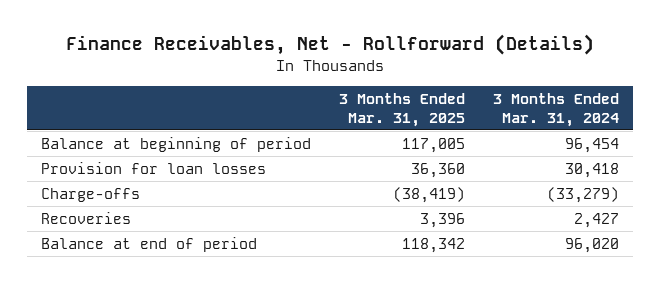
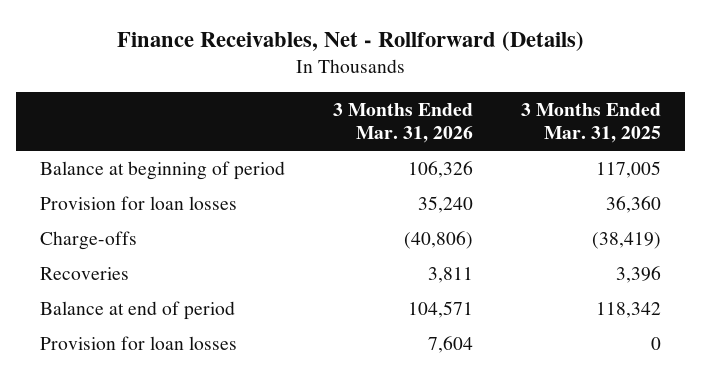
- | 3 Months Ended Mar. 31, 2025 | 3 Months Ended Mar. 31, 2024
+ | 3 Months Ended Mar. 31, 2026 | 3 Months Ended Mar. 31, 2025
+ Provision for loan losses | 7,604 | 0

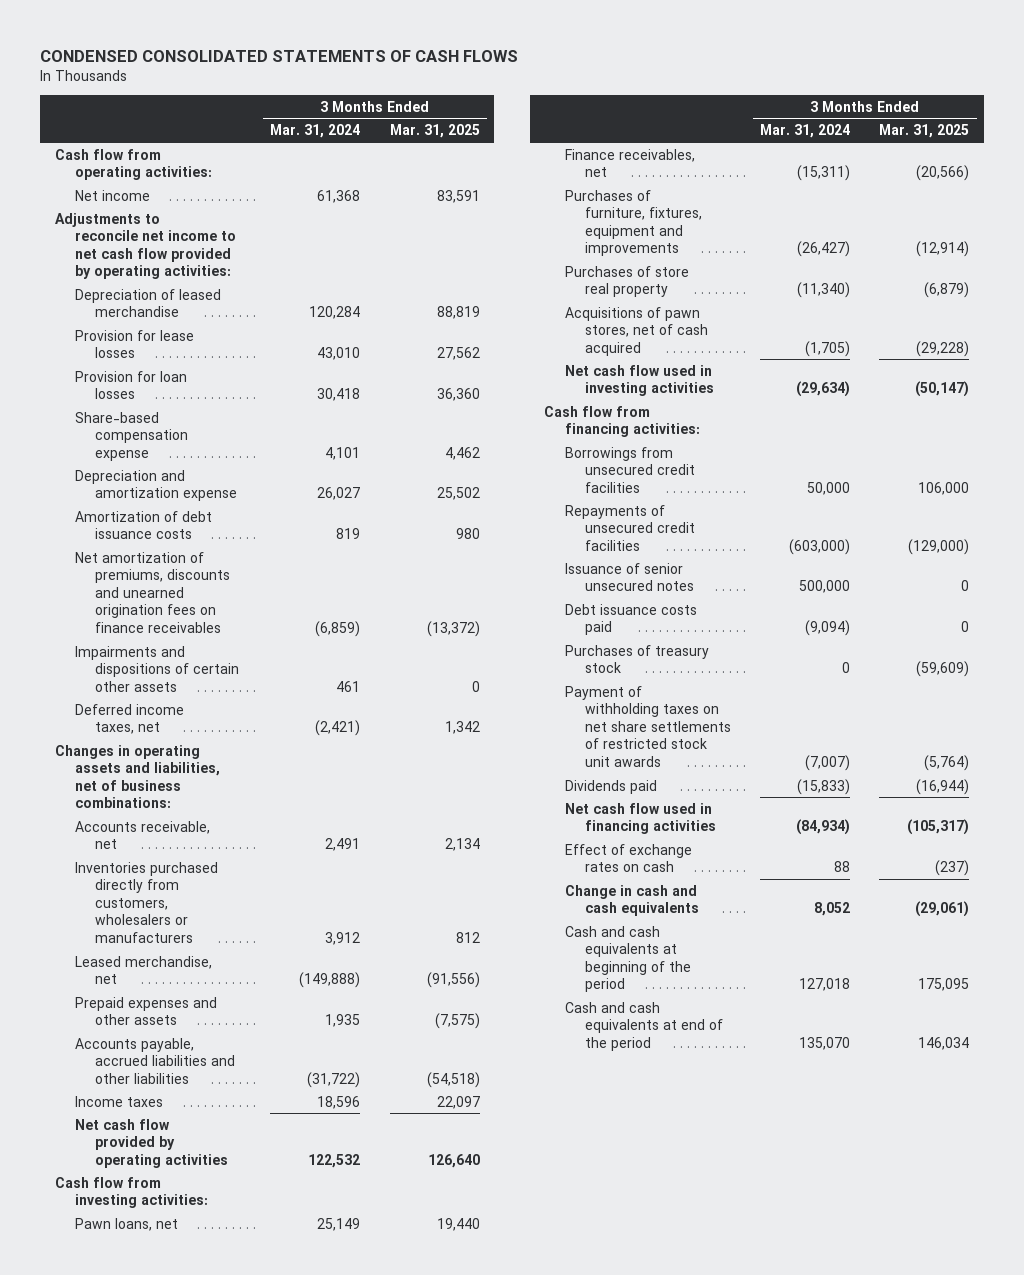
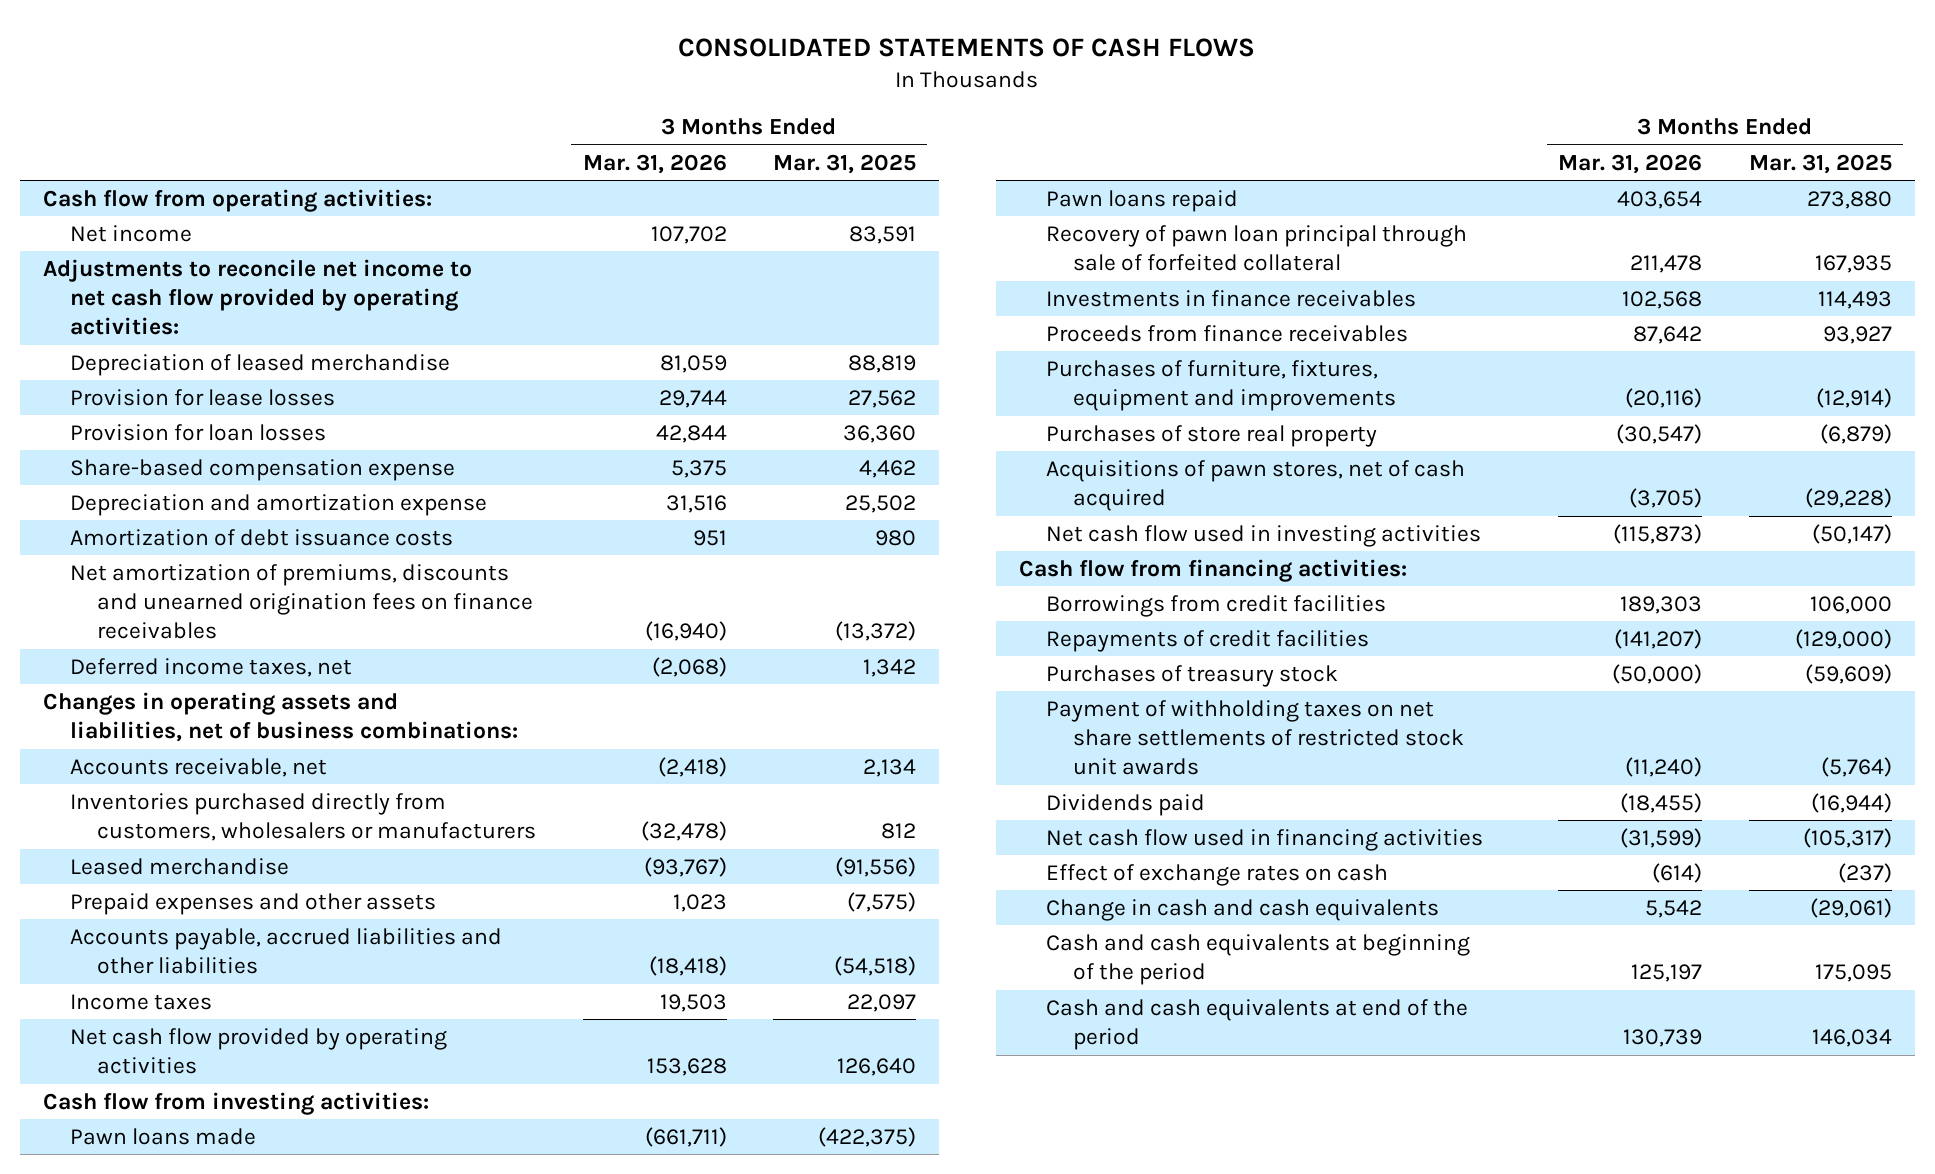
- CONDENSED CONSOLIDATED STATEMENTS OF CASH FLOWS
+ CONSOLIDATED STATEMENTS OF CASH FLOWS
- | 3 Months Ended Mar. 31, 2024 | 3 Months Ended Mar. 31, 2025
+ | 3 Months Ended Mar. 31, 2026 | 3 Months Ended Mar. 31, 2025
- Impairments and dispositions of certain other assets | 461 | 0
- Leased merchandise, net | (149,888) | (91,556)
+ Leased merchandise | (93,767) | (91,556)
- Pawn loans, net | 25,149 | 19,440
- Finance receivables, net | (15,311) | (20,566)
+ Pawn loans made | (661,711) | (422,375)
+ Pawn loans repaid | 403,654 | 273,880
+ Recovery of pawn loan principal through sale of forfeited collateral | 211,478 | 167,935
+ Investments in finance receivables | 102,568 | 114,493
+ Proceeds from finance receivables | 87,642 | 93,927
- Borrowings from unsecured credit facilities | 50,000 | 106,000
- Repayments of unsecured credit facilities | (603,000) | (129,000)
- Issuance of senior unsecured notes | 500,000 | 0
- Debt issuance costs paid | (9,094) | 0
+ Borrowings from credit facilities | 189,303 | 106,000
+ Repayments of credit facilities | (141,207) | (129,000)

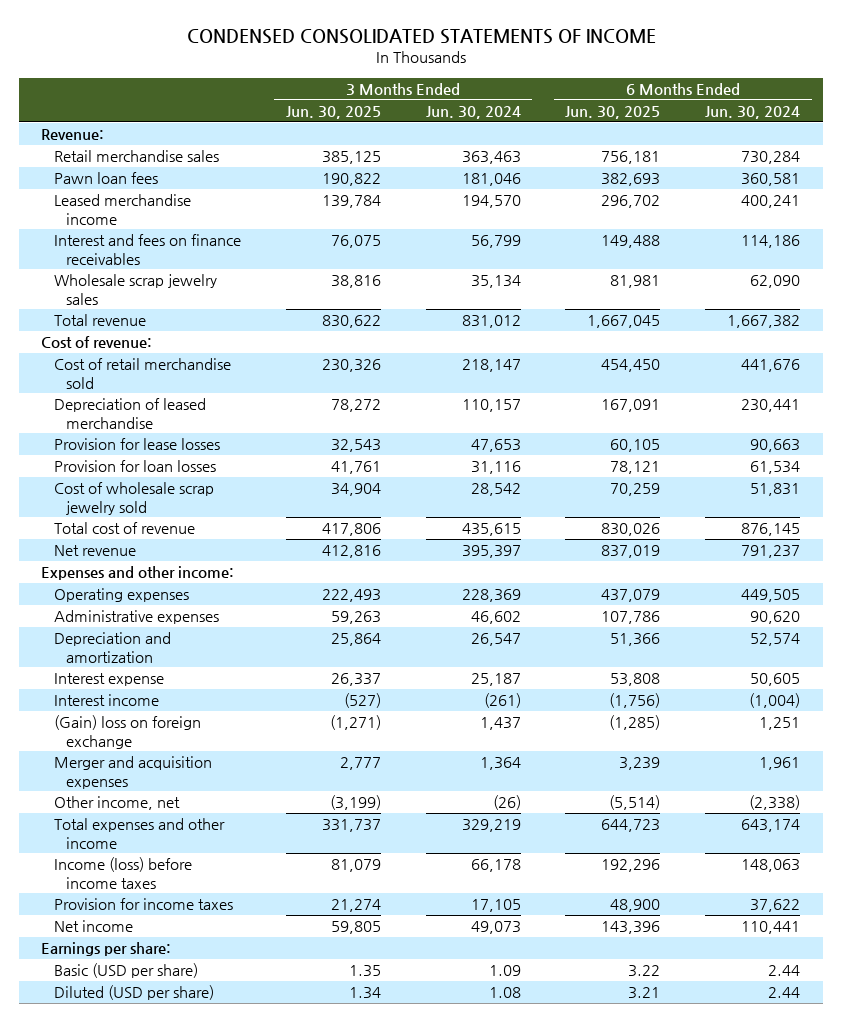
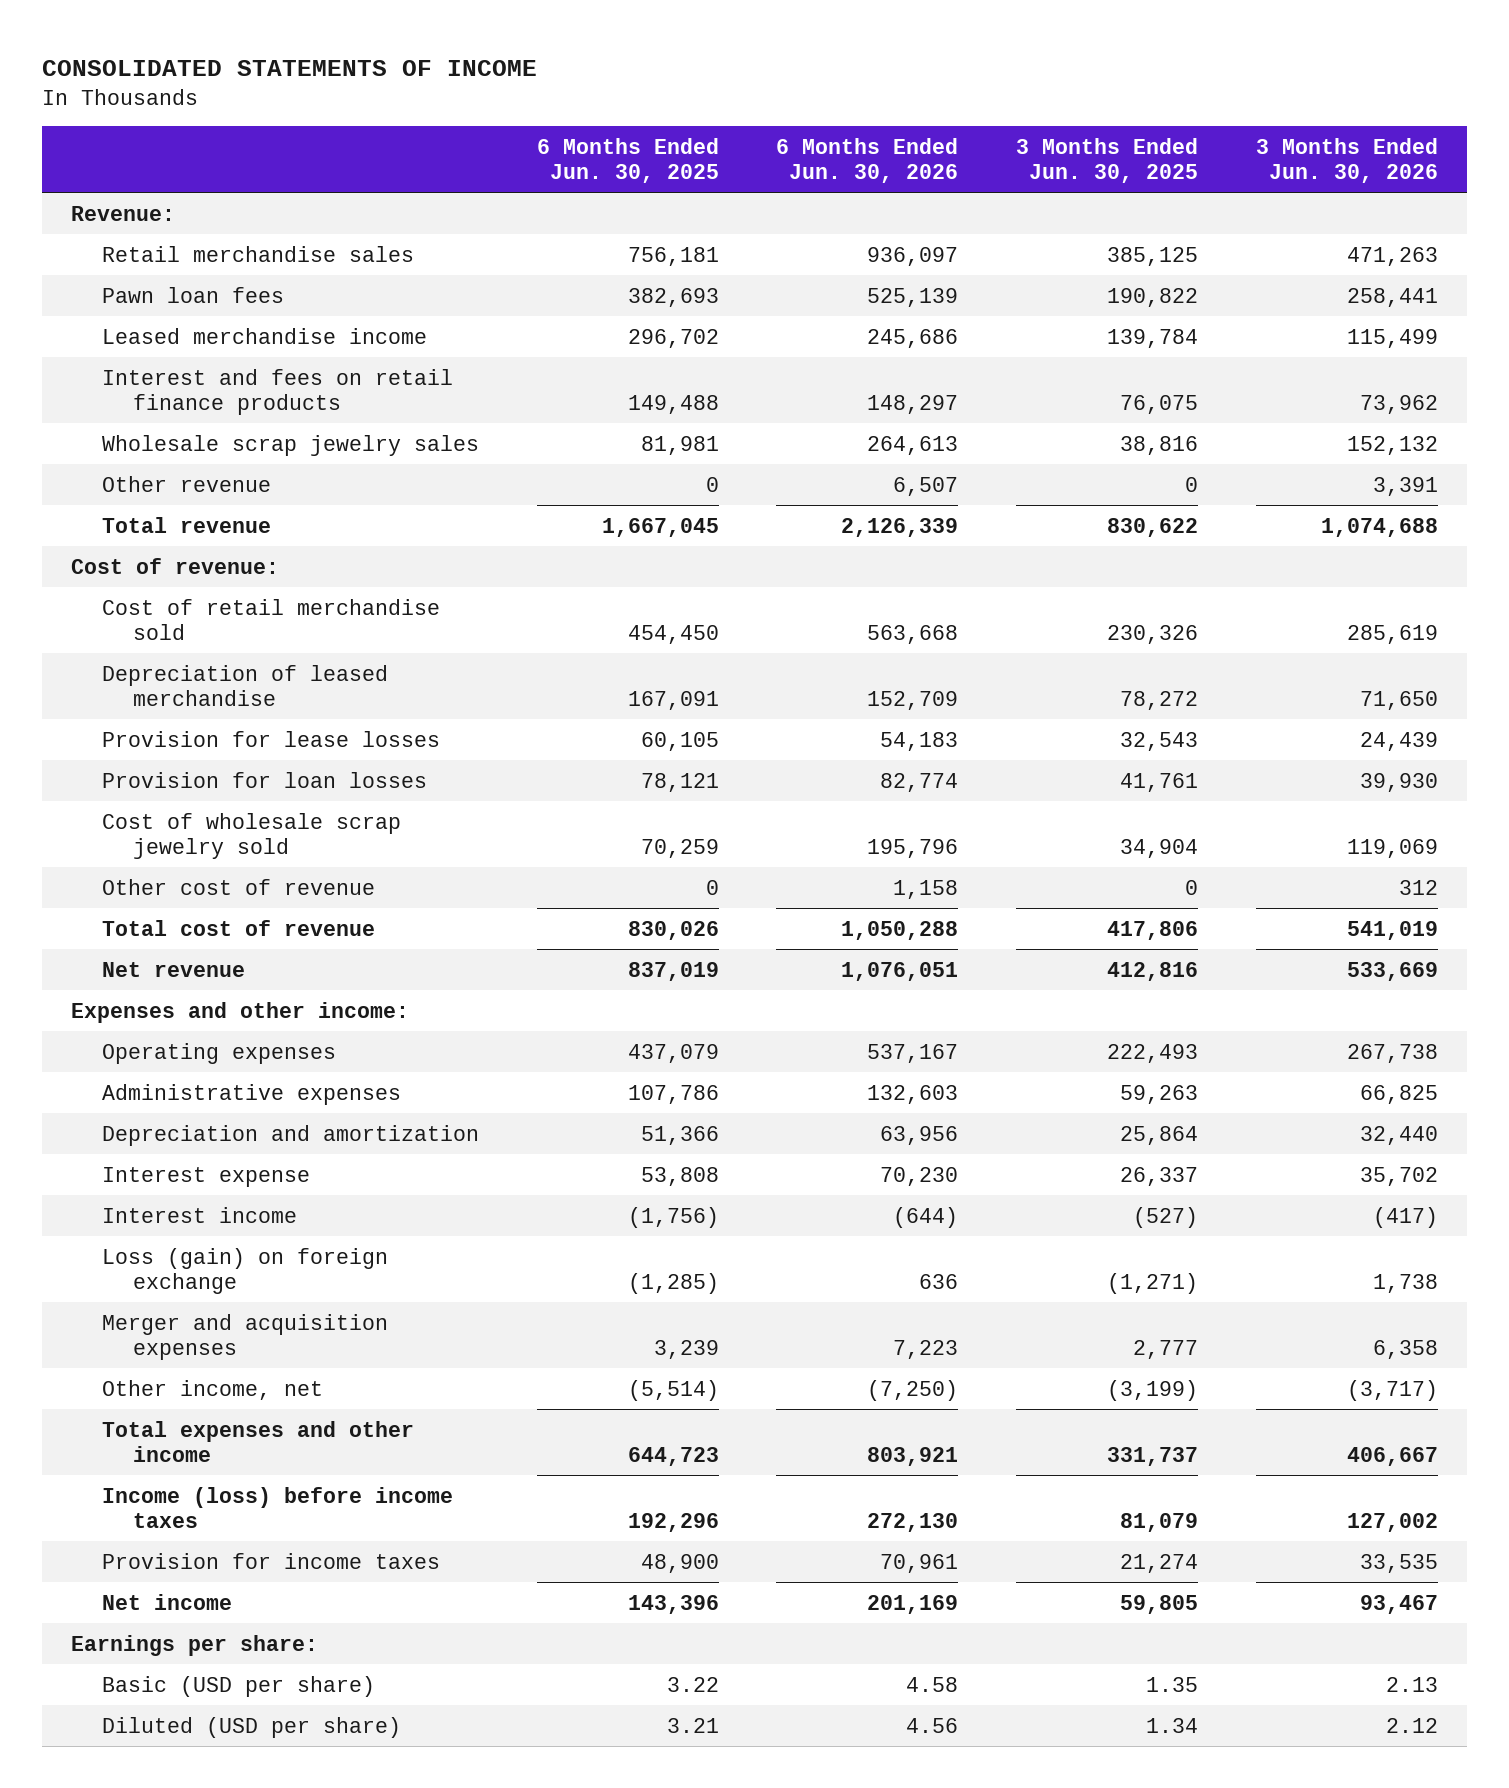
- CONDENSED CONSOLIDATED STATEMENTS OF INCOME
+ CONSOLIDATED STATEMENTS OF INCOME
- | 3 Months Ended Jun. 30, 2025 | 3 Months Ended Jun. 30, 2024 | 6 Months Ended Jun. 30, 2025 | 6 Months Ended Jun. 30, 2024
+ | 6 Months Ended Jun. 30, 2025 | 6 Months Ended Jun. 30, 2026 | 3 Months Ended Jun. 30, 2025 | 3 Months Ended Jun. 30, 2026
- Interest and fees on finance receivables | 76,075 | 56,799 | 149,488 | 114,186
+ Interest and fees on retail finance products | 149,488 | 148,297 | 76,075 | 73,962
+ Other revenue | 0 | 6,507 | 0 | 3,391
+ Other cost of revenue | 0 | 1,158 | 0 | 312
- (Gain) loss on foreign exchange | (1,271) | 1,437 | (1,285) | 1,251
+ Loss (gain) on foreign exchange | (1,285) | 636 | (1,271) | 1,738

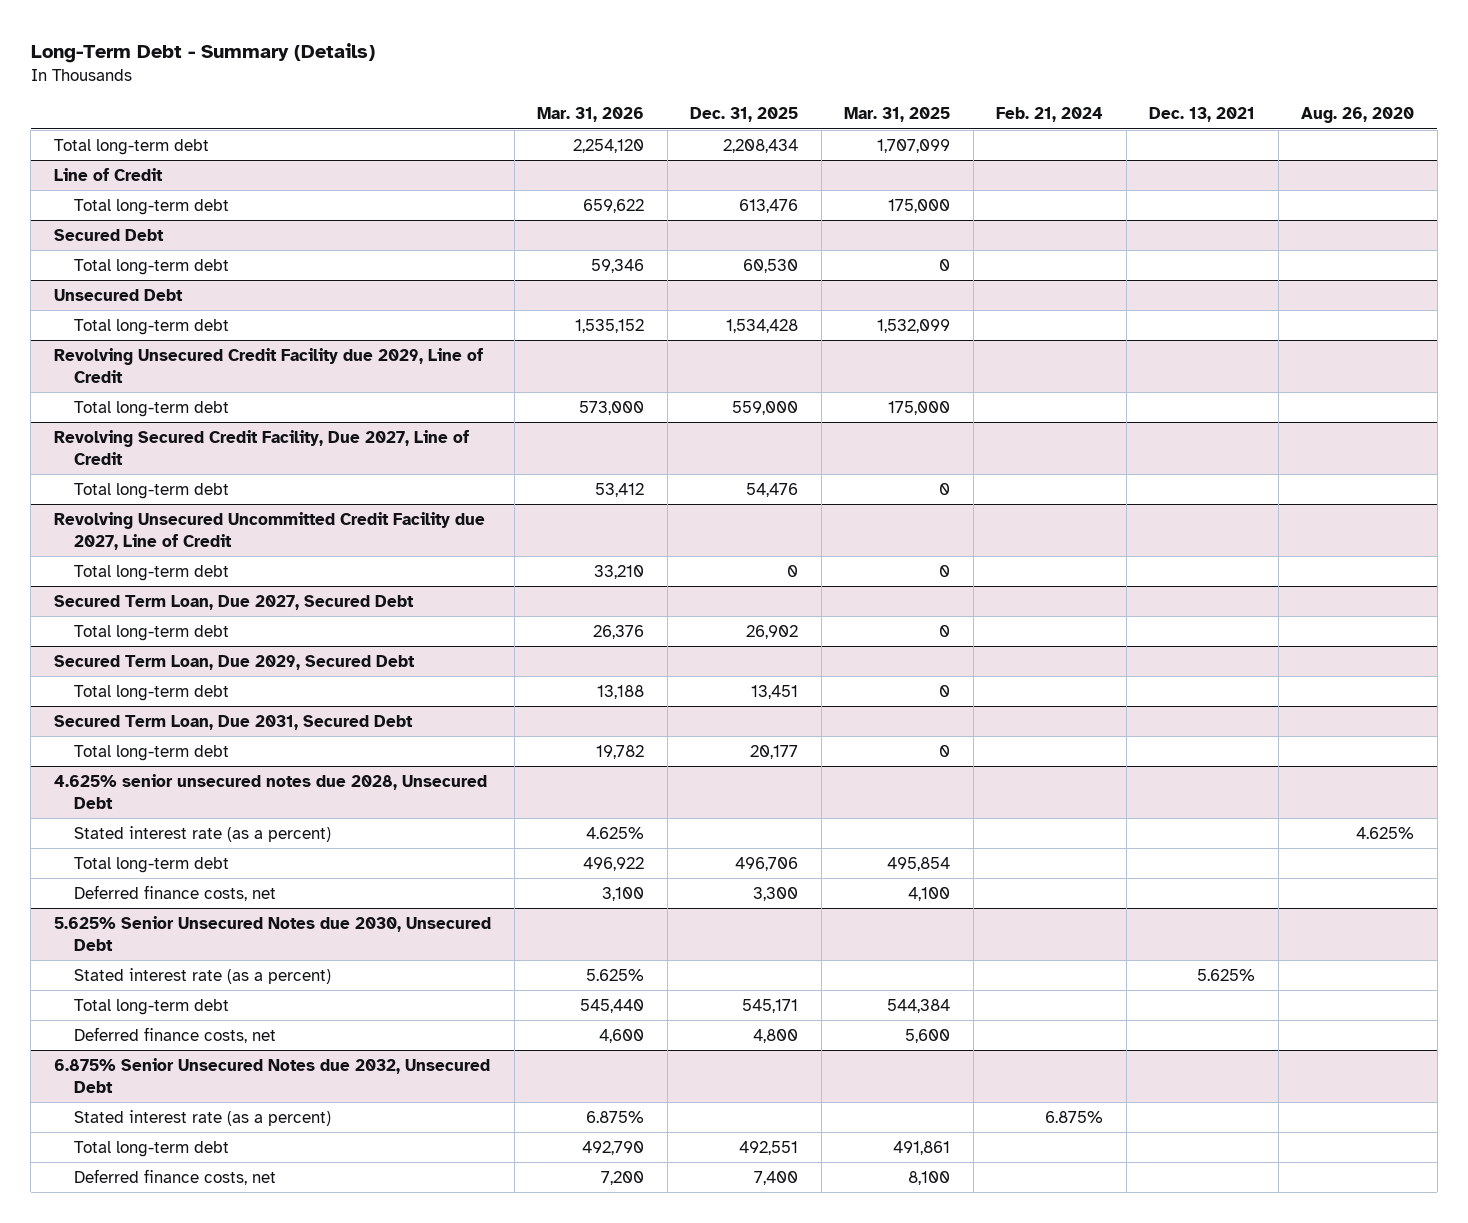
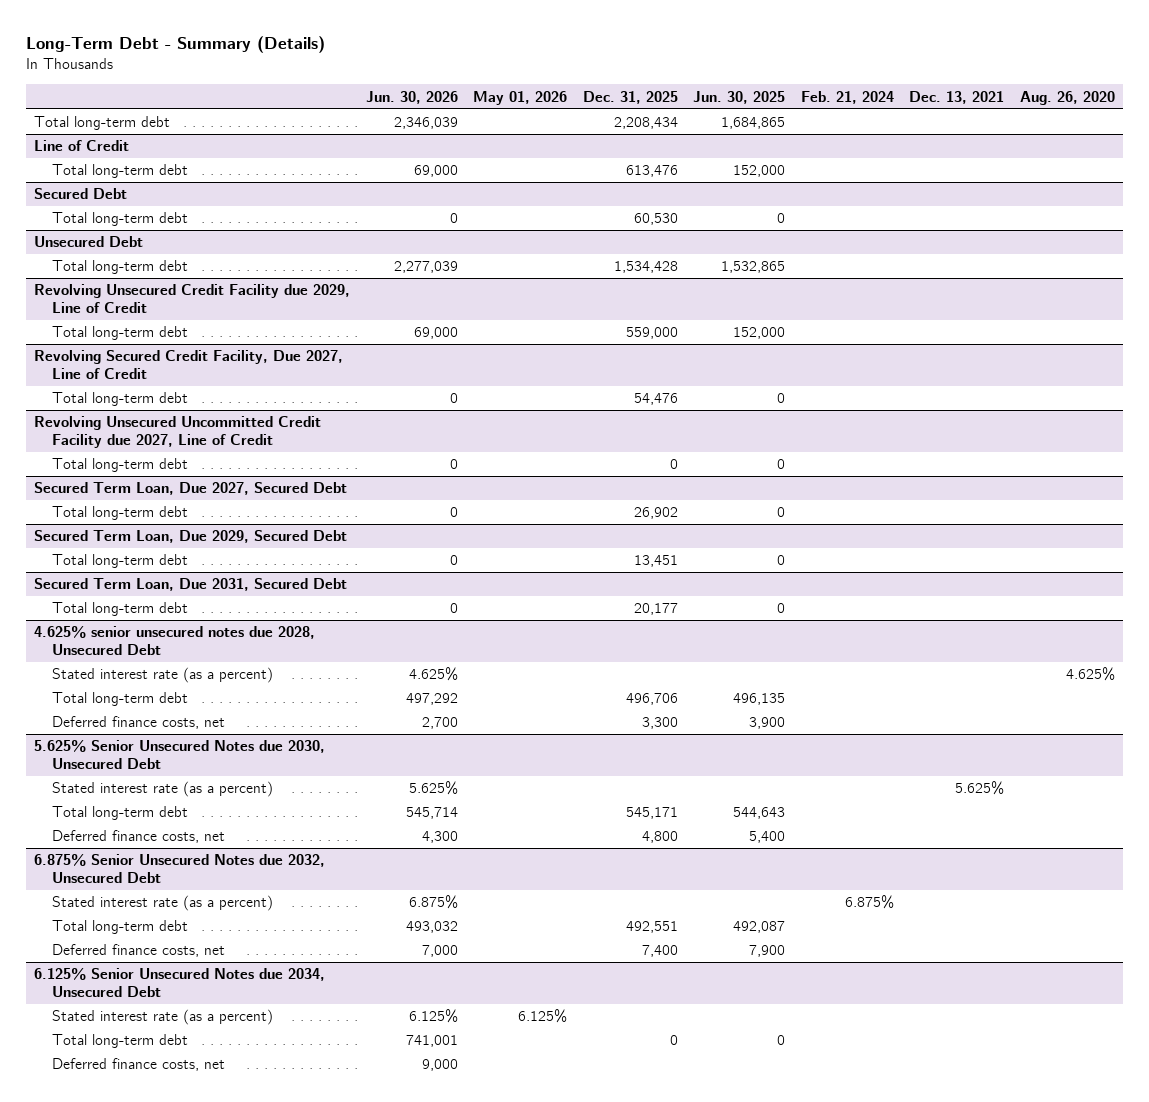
- | Mar. 31, 2026 | Dec. 31, 2025 | Mar. 31, 2025 | Feb. 21, 2024 | Dec. 13, 2021 | Aug. 26, 2020
+ | Jun. 30, 2026 | May 01, 2026 | Dec. 31, 2025 | Jun. 30, 2025 | Feb. 21, 2024 | Dec. 13, 2021 | Aug. 26, 2020
+ 6.125% Senior Unsecured Notes due 2034, Unsecured Debt
+ Stated interest rate (as a percent) | 6.125% | 6.125% | | | | |
+ Total long-term debt | 741,001 | | 0 | 0 | | |
+ Deferred finance costs, net | 9,000 | | | | | |

